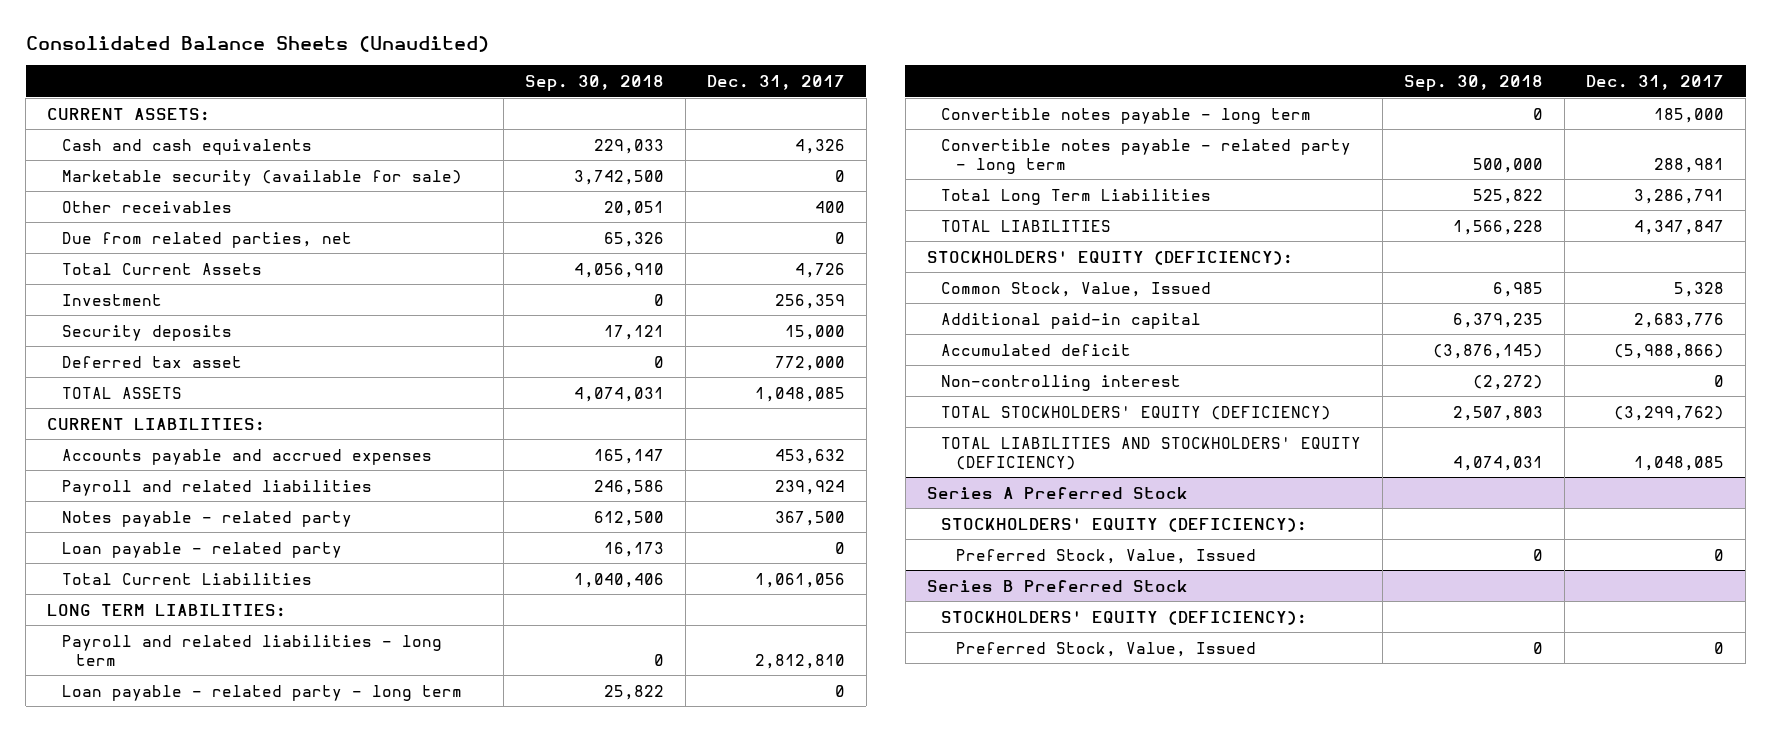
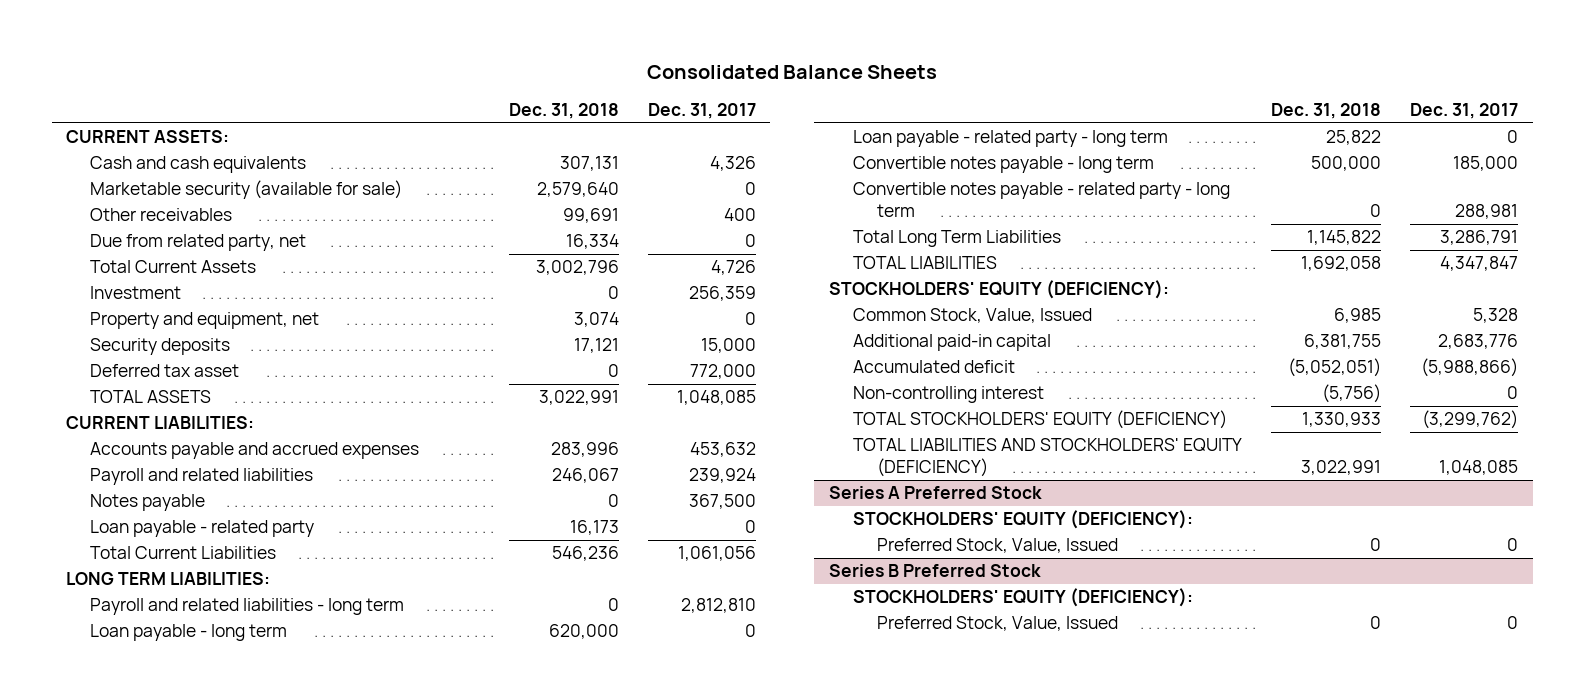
- Consolidated Balance Sheets (Unaudited)
+ Consolidated Balance Sheets
- | Sep. 30, 2018 | Dec. 31, 2017
+ | Dec. 31, 2018 | Dec. 31, 2017
- Due from related parties, net | 65,326 | 0
+ Due from related party, net | 16,334 | 0
+ Property and equipment, net | 3,074 | 0
- Notes payable - related party | 612,500 | 367,500
+ Notes payable | 0 | 367,500
+ Loan payable - long term | 620,000 | 0

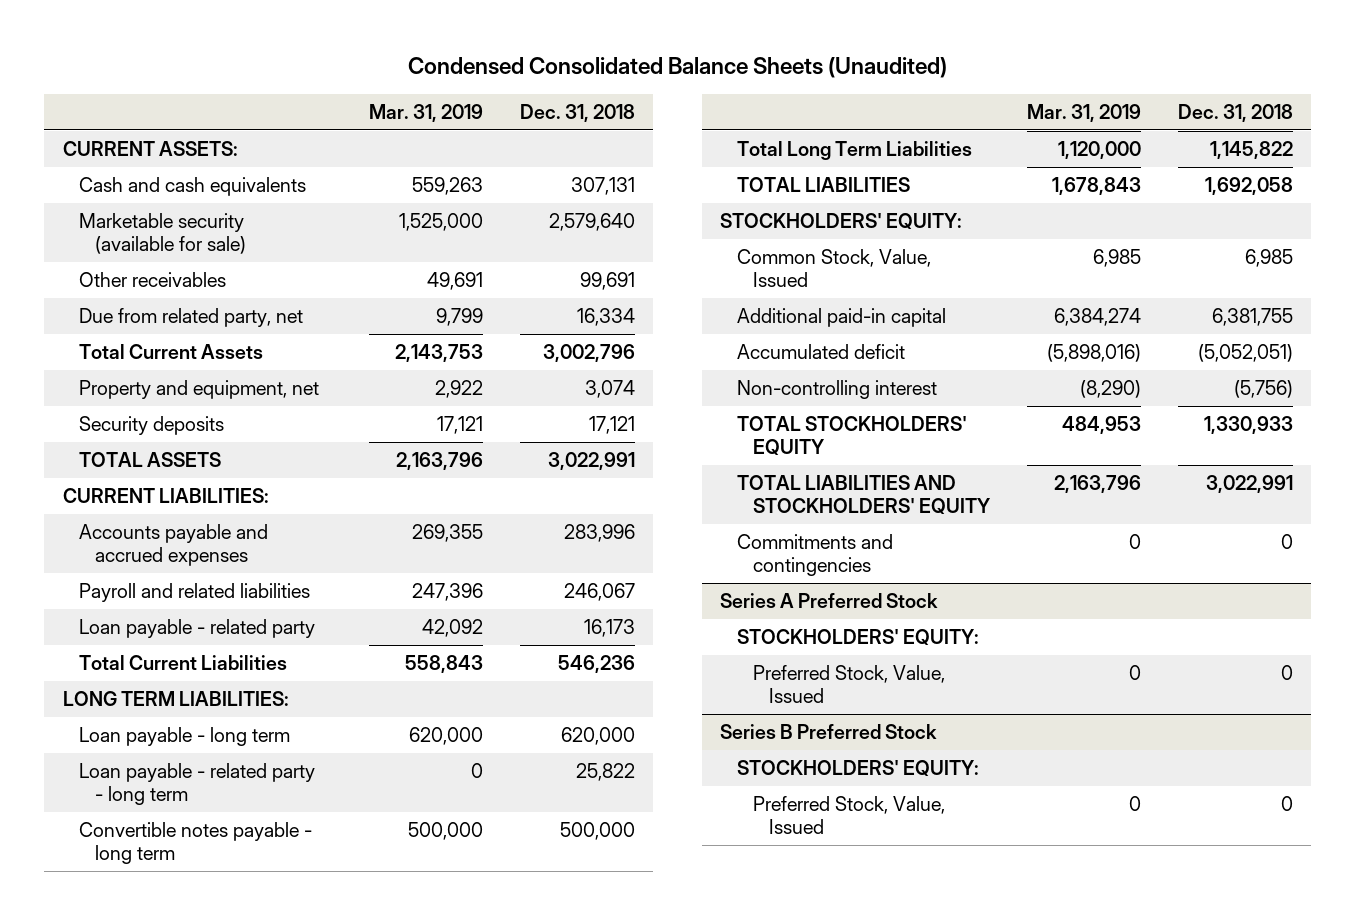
- Consolidated Balance Sheets
+ Condensed Consolidated Balance Sheets (Unaudited)
- | Dec. 31, 2018 | Dec. 31, 2017
+ | Mar. 31, 2019 | Dec. 31, 2018
- Investment | 0 | 256,359
- Deferred tax asset | 0 | 772,000
- Notes payable | 0 | 367,500
- Payroll and related liabilities - long term | 0 | 2,812,810
- Convertible notes payable - related party - long term | 0 | 288,981
- STOCKHOLDERS' EQUITY (DEFICIENCY):
+ STOCKHOLDERS' EQUITY:
- TOTAL STOCKHOLDERS' EQUITY (DEFICIENCY) | 1,330,933 | (3,299,762)
- TOTAL LIABILITIES AND STOCKHOLDERS' EQUITY (DEFICIENCY) | 3,022,991 | 1,048,085
+ TOTAL STOCKHOLDERS' EQUITY | 484,953 | 1,330,933
+ TOTAL LIABILITIES AND STOCKHOLDERS' EQUITY | 2,163,796 | 3,022,991
+ Commitments and contingencies | 0 | 0
@ Series A Preferred Stock
- STOCKHOLDERS' EQUITY (DEFICIENCY):
+ STOCKHOLDERS' EQUITY:
@ Series B Preferred Stock
- STOCKHOLDERS' EQUITY (DEFICIENCY):
+ STOCKHOLDERS' EQUITY:

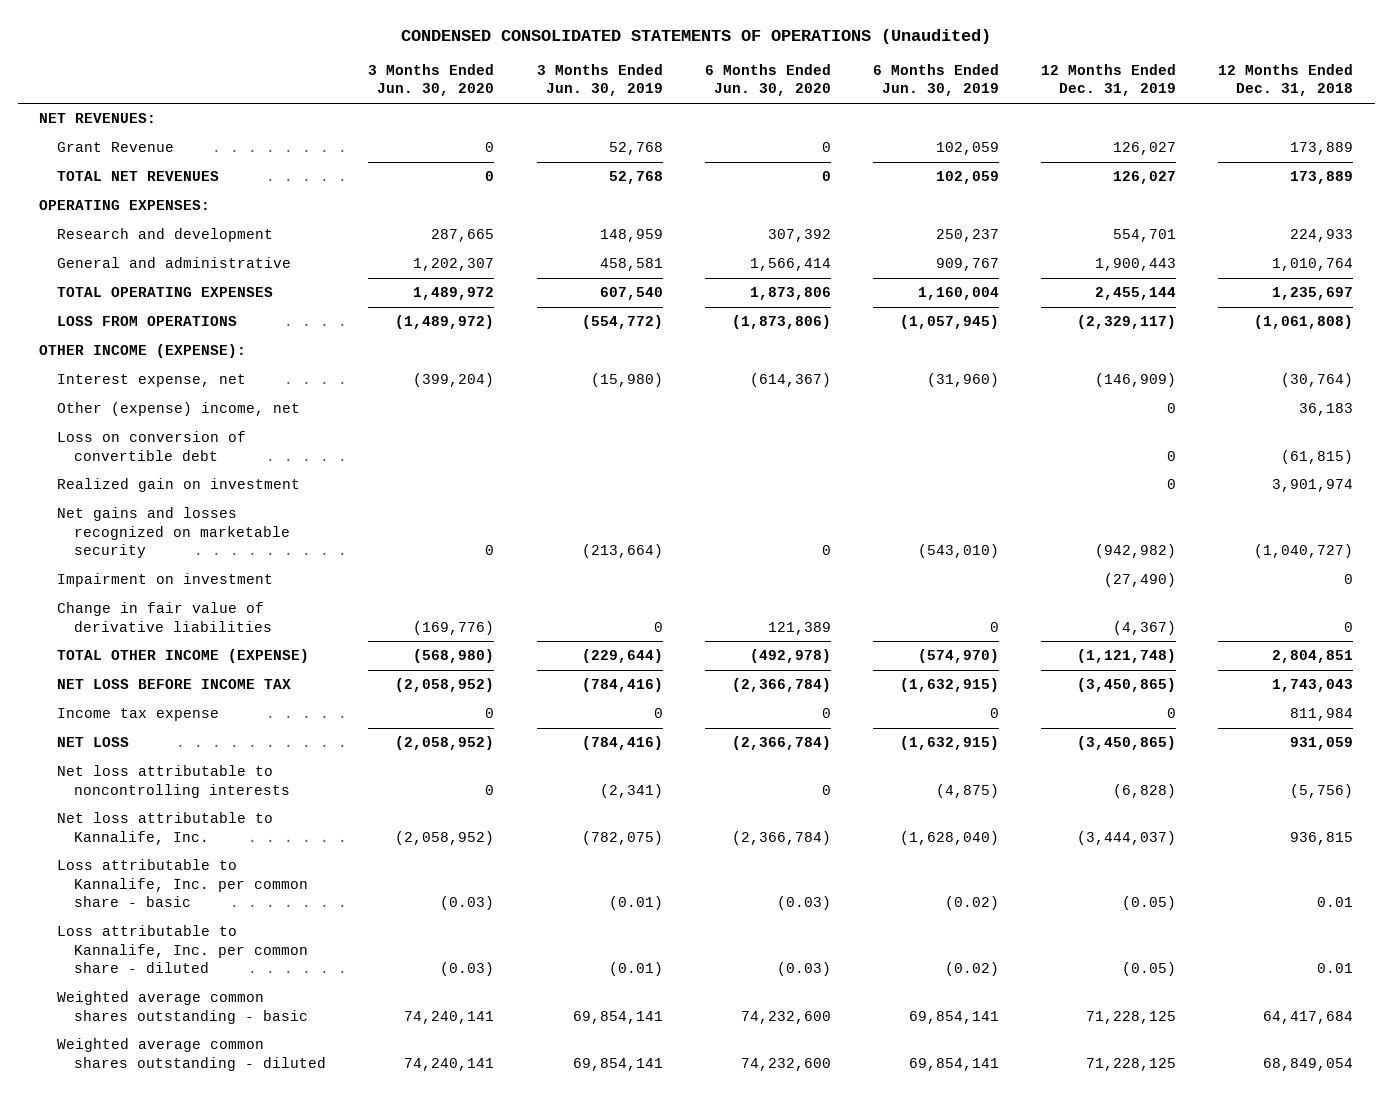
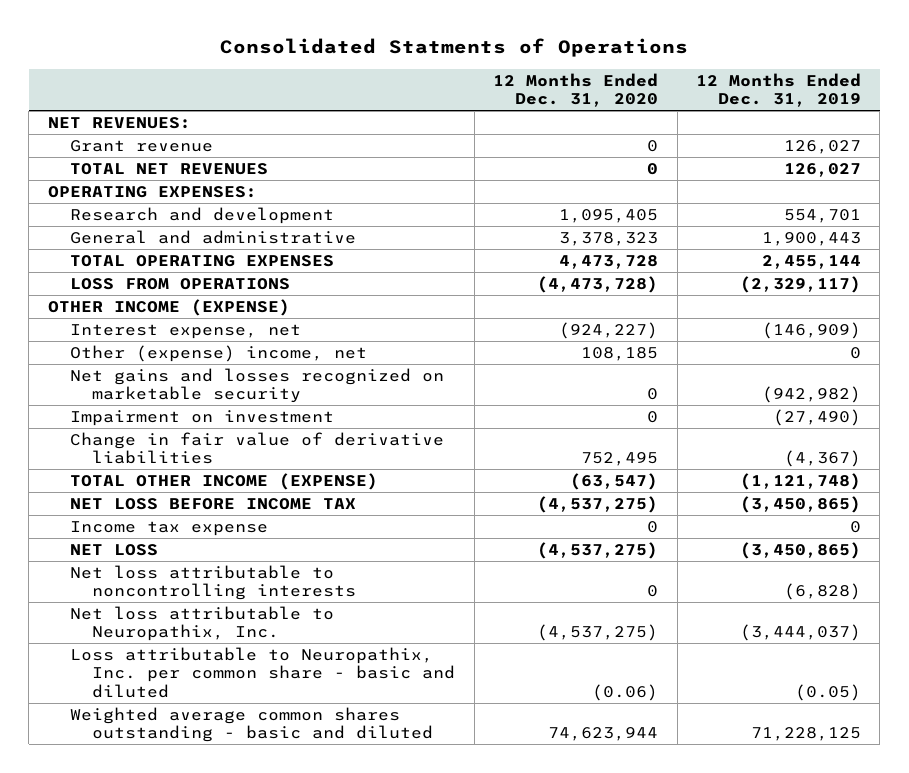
- CONDENSED CONSOLIDATED STATEMENTS OF OPERATIONS (Unaudited)
+ Consolidated Statments of Operations
- | 3 Months Ended Jun. 30, 2020 | 3 Months Ended Jun. 30, 2019 | 6 Months Ended Jun. 30, 2020 | 6 Months Ended Jun. 30, 2019 | 12 Months Ended Dec. 31, 2019 | 12 Months Ended Dec. 31, 2018
+ | 12 Months Ended Dec. 31, 2020 | 12 Months Ended Dec. 31, 2019
- Grant Revenue | 0 | 52,768 | 0 | 102,059 | 126,027 | 173,889
+ Grant revenue | 0 | 126,027
- OTHER INCOME (EXPENSE):
+ OTHER INCOME (EXPENSE)
- Loss on conversion of convertible debt | | | | | 0 | (61,815)
- Realized gain on investment | | | | | 0 | 3,901,974
- Net loss attributable to Kannalife, Inc. | (2,058,952) | (782,075) | (2,366,784) | (1,628,040) | (3,444,037) | 936,815
- Loss attributable to Kannalife, Inc. per common share - basic | (0.03) | (0.01) | (0.03) | (0.02) | (0.05) | 0.01
- Loss attributable to Kannalife, Inc. per common share - diluted | (0.03) | (0.01) | (0.03) | (0.02) | (0.05) | 0.01
- Weighted average common shares outstanding - basic | 74,240,141 | 69,854,141 | 74,232,600 | 69,854,141 | 71,228,125 | 64,417,684
- Weighted average common shares outstanding - diluted | 74,240,141 | 69,854,141 | 74,232,600 | 69,854,141 | 71,228,125 | 68,849,054
+ Net loss attributable to Neuropathix, Inc. | (4,537,275) | (3,444,037)
+ Loss attributable to Neuropathix, Inc. per common share - basic and diluted | (0.06) | (0.05)
+ Weighted average common shares outstanding - basic and diluted | 74,623,944 | 71,228,125

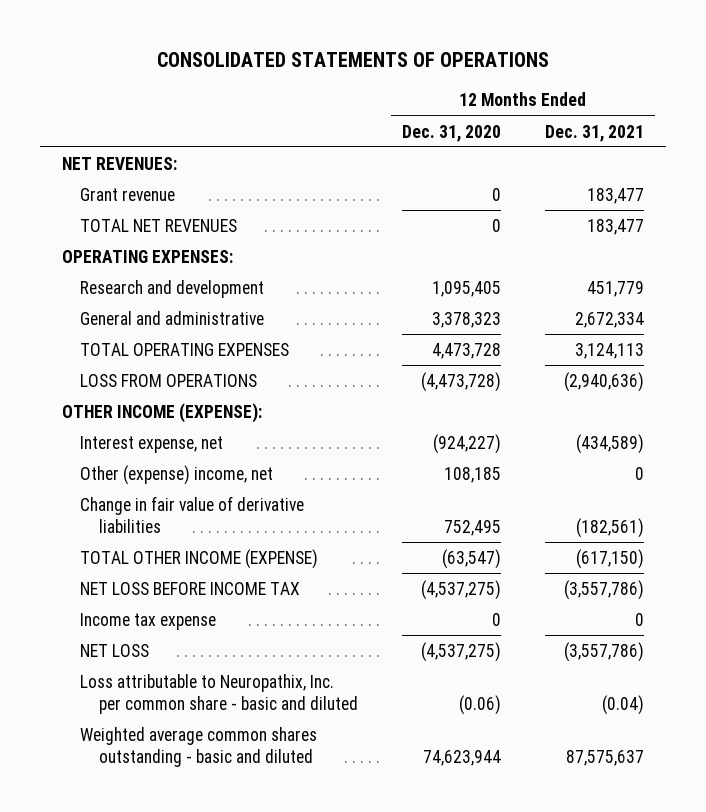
- Consolidated Statments of Operations
+ CONSOLIDATED STATEMENTS OF OPERATIONS
- | 12 Months Ended Dec. 31, 2020 | 12 Months Ended Dec. 31, 2019
+ | 12 Months Ended Dec. 31, 2020 | 12 Months Ended Dec. 31, 2021
- OTHER INCOME (EXPENSE)
+ OTHER INCOME (EXPENSE):
- Net gains and losses recognized on marketable security | 0 | (942,982)
- Impairment on investment | 0 | (27,490)
- Net loss attributable to noncontrolling interests | 0 | (6,828)
- Net loss attributable to Neuropathix, Inc. | (4,537,275) | (3,444,037)

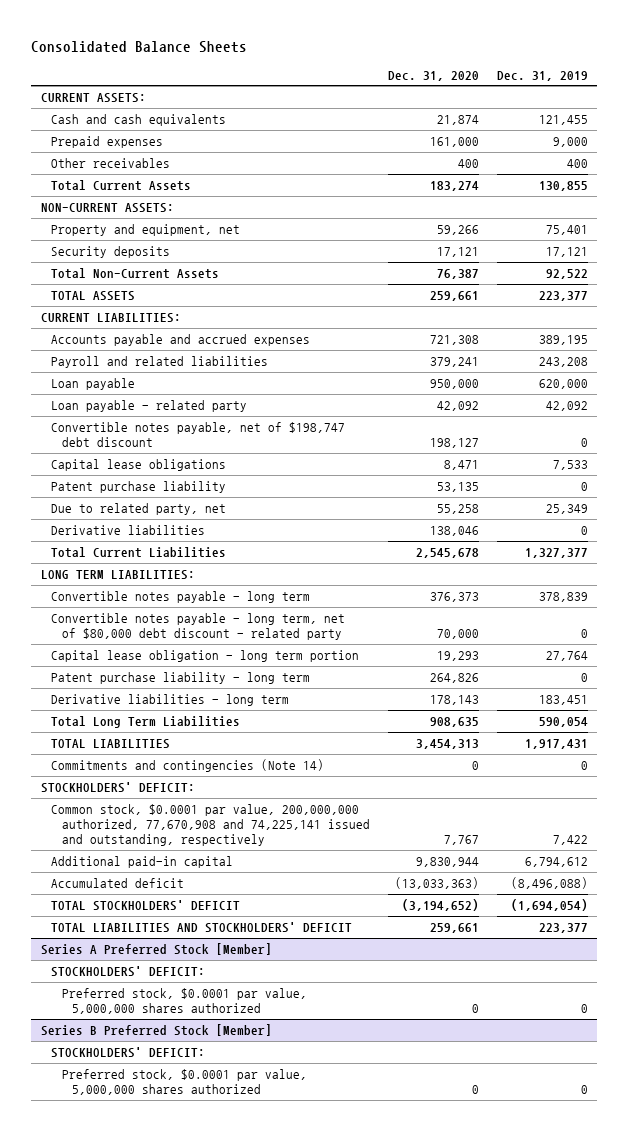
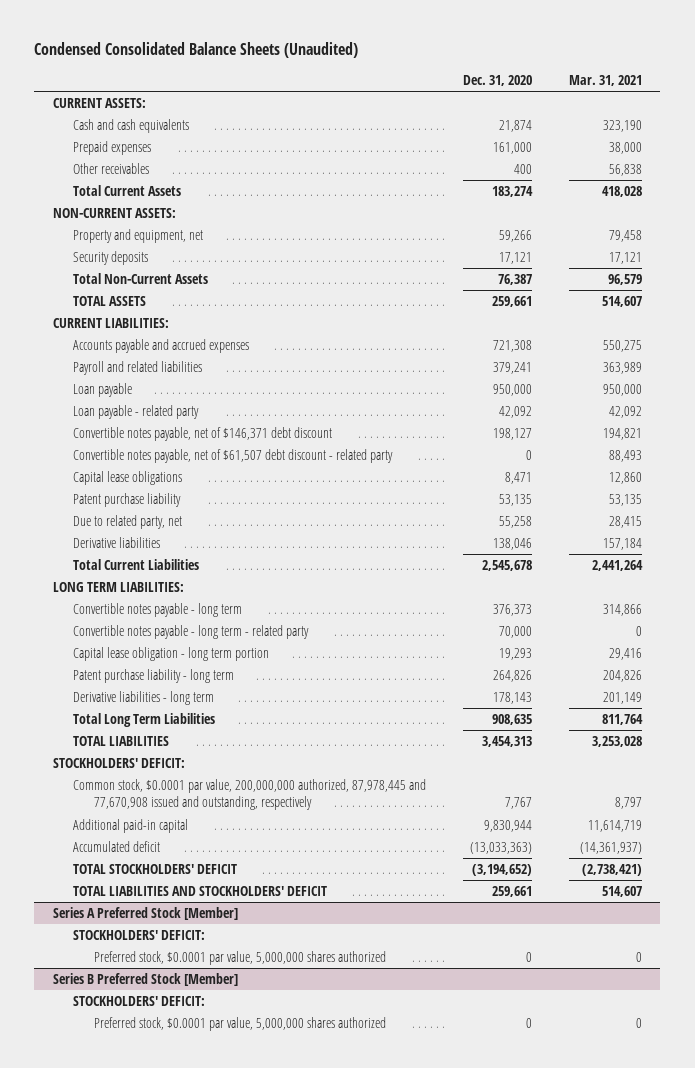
- Consolidated Balance Sheets
+ Condensed Consolidated Balance Sheets (Unaudited)
- | Dec. 31, 2020 | Dec. 31, 2019
+ | Dec. 31, 2020 | Mar. 31, 2021
- Convertible notes payable, net of $198,747 debt discount | 198,127 | 0
+ Convertible notes payable, net of $146,371 debt discount | 198,127 | 194,821
+ Convertible notes payable, net of $61,507 debt discount - related party | 0 | 88,493
- Convertible notes payable - long term, net of $80,000 debt discount - related party | 70,000 | 0
+ Convertible notes payable - long term - related party | 70,000 | 0
- Commitments and contingencies (Note 14) | 0 | 0
- Common stock, $0.0001 par value, 200,000,000 authorized, 77,670,908 and 74,225,141 issued and outstanding, respectively | 7,767 | 7,422
+ Common stock, $0.0001 par value, 200,000,000 authorized, 87,978,445 and 77,670,908 issued and outstanding, respectively | 7,767 | 8,797

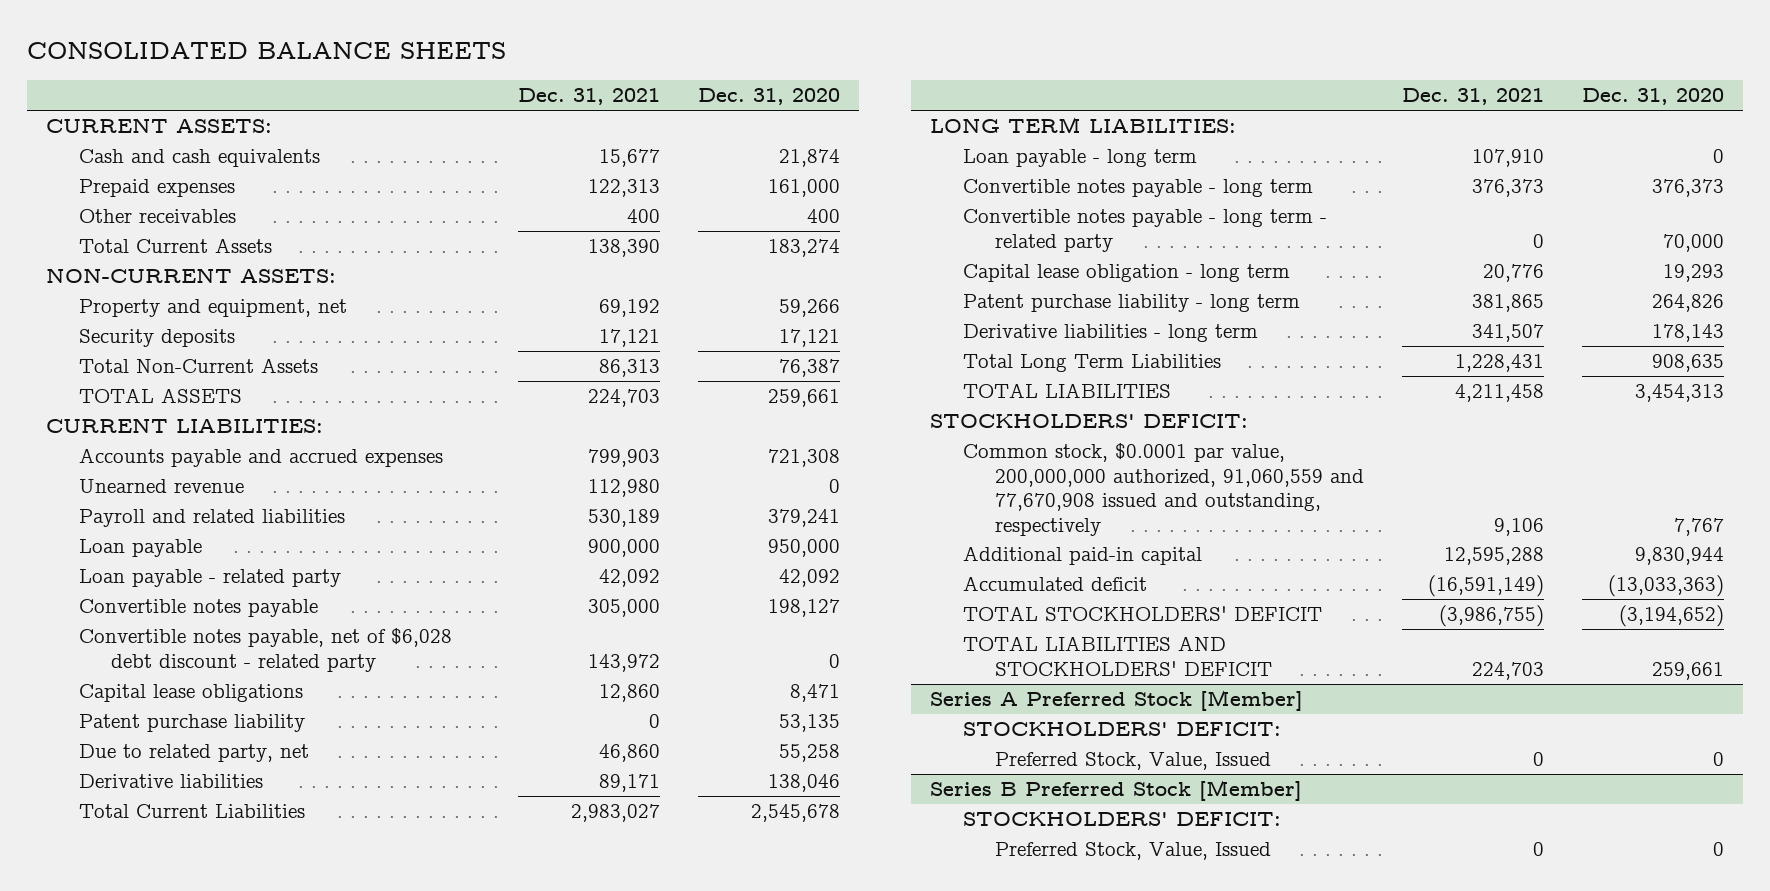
- Condensed Consolidated Balance Sheets (Unaudited)
+ CONSOLIDATED BALANCE SHEETS
- | Dec. 31, 2020 | Mar. 31, 2021
+ | Dec. 31, 2021 | Dec. 31, 2020
+ Unearned revenue | 112,980 | 0
- Convertible notes payable, net of $146,371 debt discount | 198,127 | 194,821
- Convertible notes payable, net of $61,507 debt discount - related party | 0 | 88,493
+ Convertible notes payable | 305,000 | 198,127
+ Convertible notes payable, net of $6,028 debt discount - related party | 143,972 | 0
+ Loan payable - long term | 107,910 | 0
- Capital lease obligation - long term portion | 19,293 | 29,416
+ Capital lease obligation - long term | 20,776 | 19,293
- Common stock, $0.0001 par value, 200,000,000 authorized, 87,978,445 and 77,670,908 issued and outstanding, respectively | 7,767 | 8,797
+ Common stock, $0.0001 par value, 200,000,000 authorized, 91,060,559 and 77,670,908 issued and outstanding, respectively | 9,106 | 7,767
@ Series A Preferred Stock [Member]
- Preferred stock, $0.0001 par value, 5,000,000 shares authorized | 0 | 0
+ Preferred Stock, Value, Issued | 0 | 0
@ Series B Preferred Stock [Member]
- Preferred stock, $0.0001 par value, 5,000,000 shares authorized | 0 | 0
+ Preferred Stock, Value, Issued | 0 | 0

